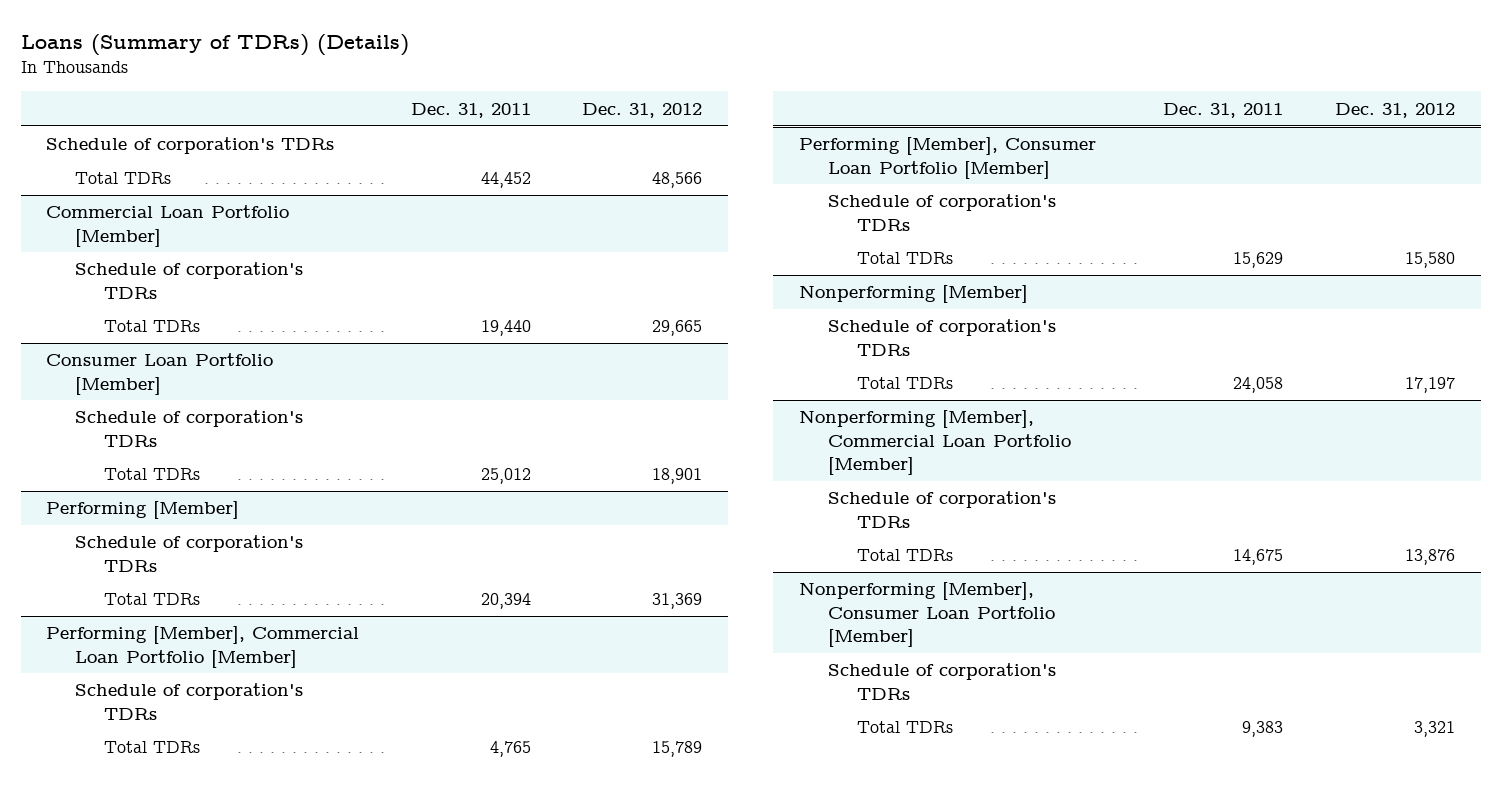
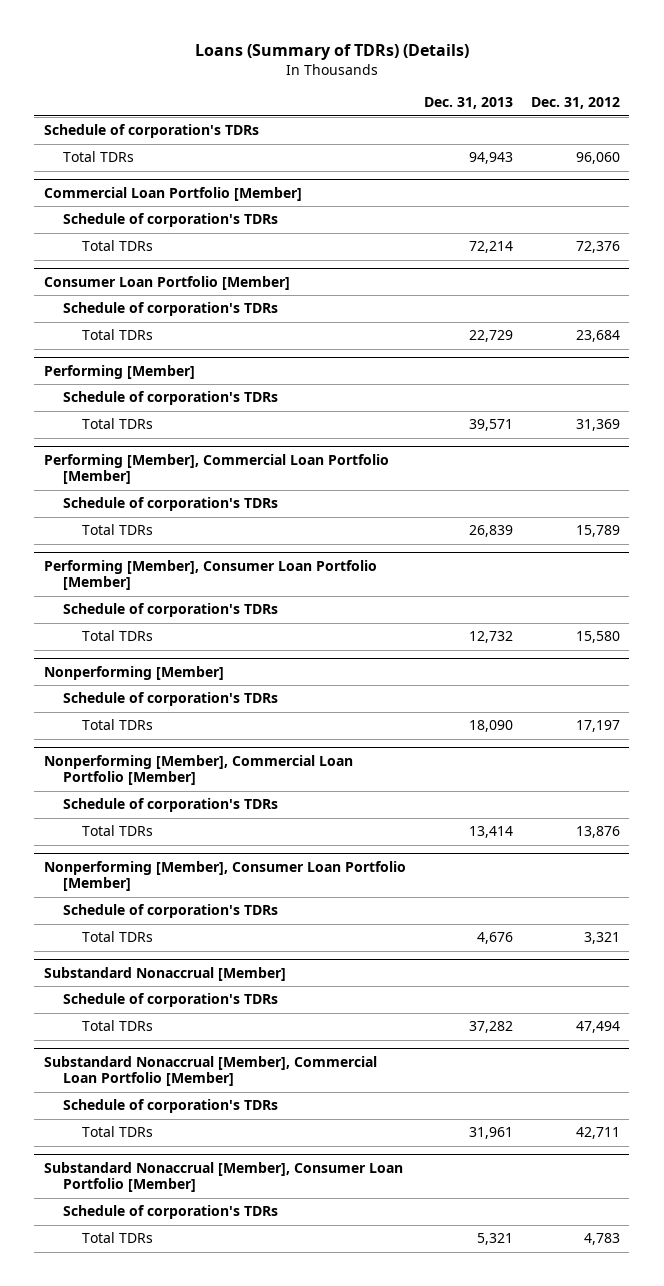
- | Dec. 31, 2011 | Dec. 31, 2012
+ | Dec. 31, 2013 | Dec. 31, 2012
- Total TDRs | 44,452 | 48,566
+ Total TDRs | 94,943 | 96,060
@ Commercial Loan Portfolio [Member]
- Total TDRs | 19,440 | 29,665
+ Total TDRs | 72,214 | 72,376
@ Consumer Loan Portfolio [Member]
- Total TDRs | 25,012 | 18,901
+ Total TDRs | 22,729 | 23,684
+ Substandard Nonaccrual [Member]
+ Schedule of corporation's TDRs
+ Total TDRs | 37,282 | 47,494
+ Substandard Nonaccrual [Member], Commercial Loan Portfolio [Member]
+ Schedule of corporation's TDRs
+ Total TDRs | 31,961 | 42,711
+ Substandard Nonaccrual [Member], Consumer Loan Portfolio [Member]
+ Schedule of corporation's TDRs
+ Total TDRs | 5,321 | 4,783

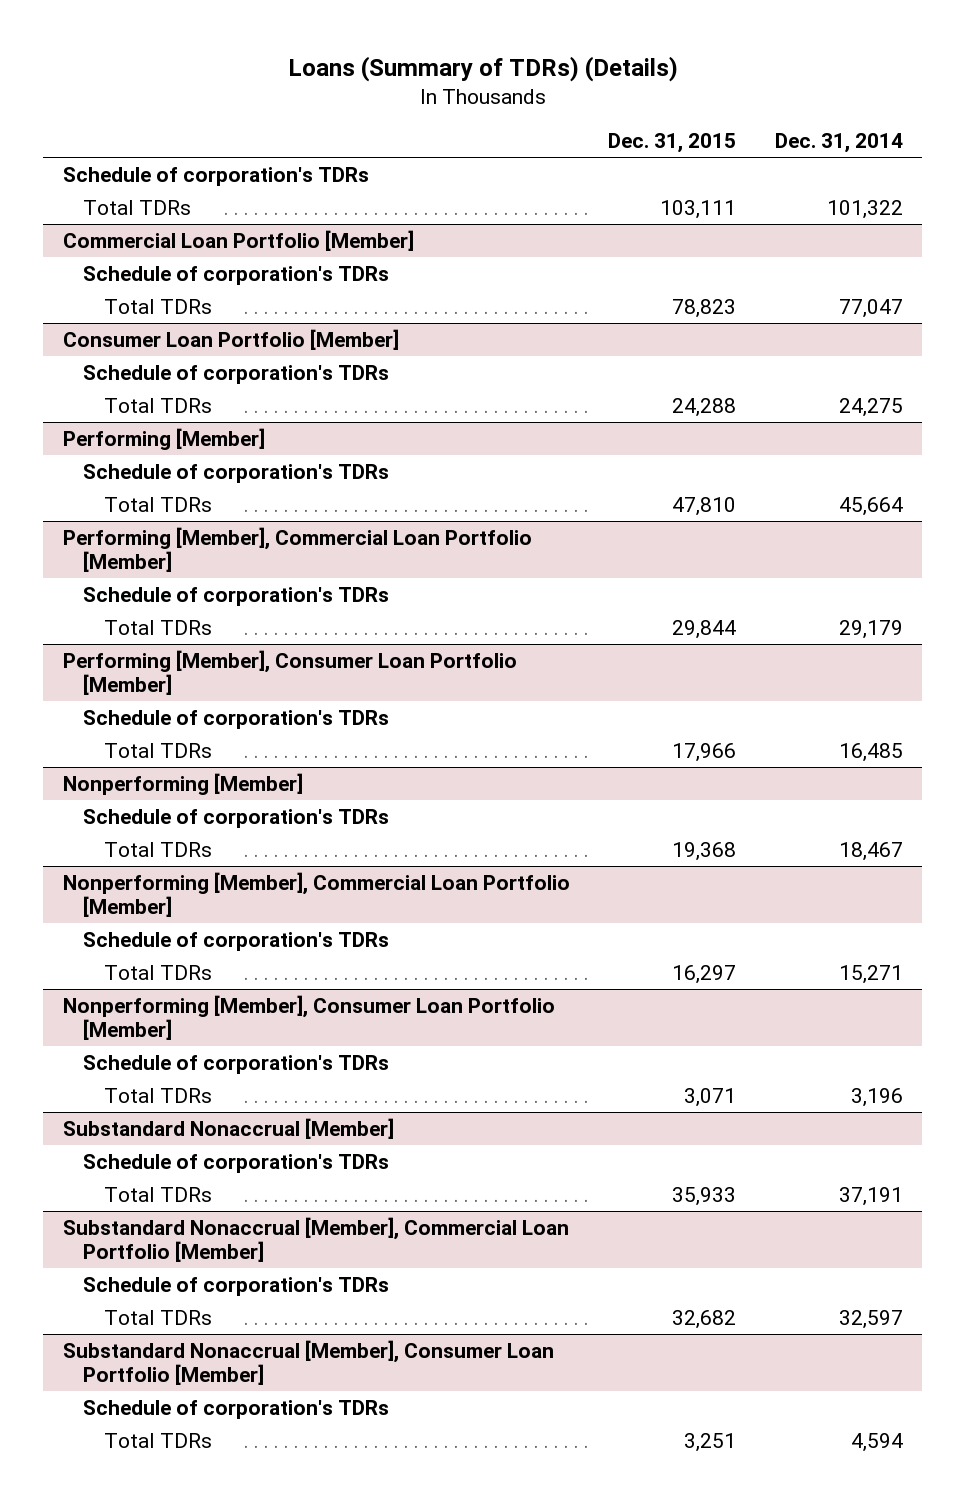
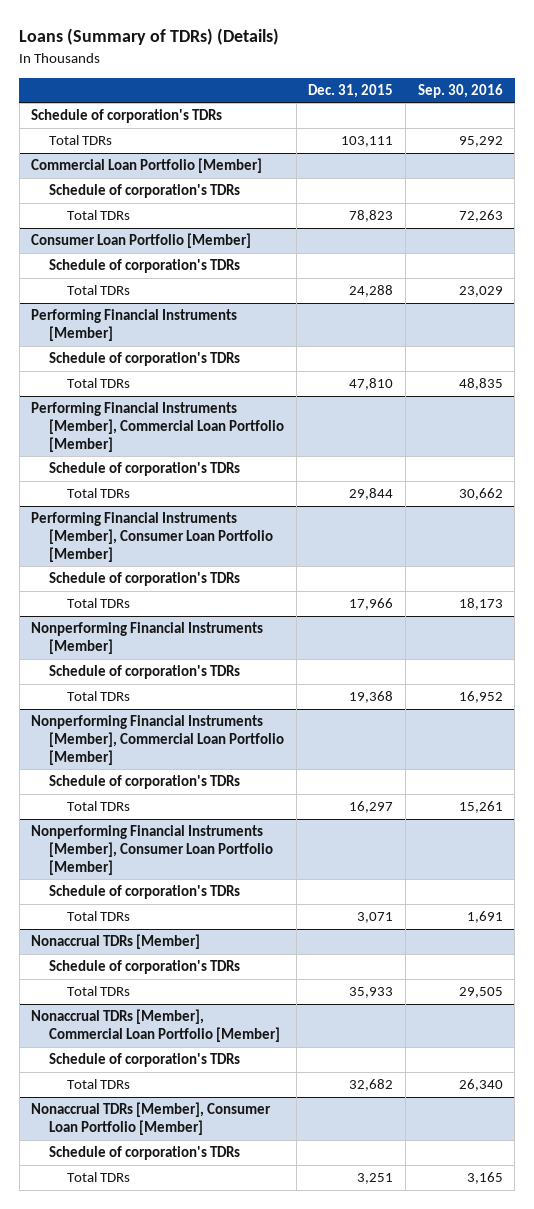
- | Dec. 31, 2015 | Dec. 31, 2014
+ | Dec. 31, 2015 | Sep. 30, 2016
- Performing [Member]
+ Performing Financial Instruments [Member]
- Performing [Member], Commercial Loan Portfolio [Member]
+ Performing Financial Instruments [Member], Commercial Loan Portfolio [Member]
- Performing [Member], Consumer Loan Portfolio [Member]
+ Performing Financial Instruments [Member], Consumer Loan Portfolio [Member]
- Nonperforming [Member]
+ Nonperforming Financial Instruments [Member]
- Nonperforming [Member], Commercial Loan Portfolio [Member]
+ Nonperforming Financial Instruments [Member], Commercial Loan Portfolio [Member]
- Nonperforming [Member], Consumer Loan Portfolio [Member]
+ Nonperforming Financial Instruments [Member], Consumer Loan Portfolio [Member]
- Substandard Nonaccrual [Member]
+ Nonaccrual TDRs [Member]
- Substandard Nonaccrual [Member], Commercial Loan Portfolio [Member]
+ Nonaccrual TDRs [Member], Commercial Loan Portfolio [Member]
- Substandard Nonaccrual [Member], Consumer Loan Portfolio [Member]
+ Nonaccrual TDRs [Member], Consumer Loan Portfolio [Member]

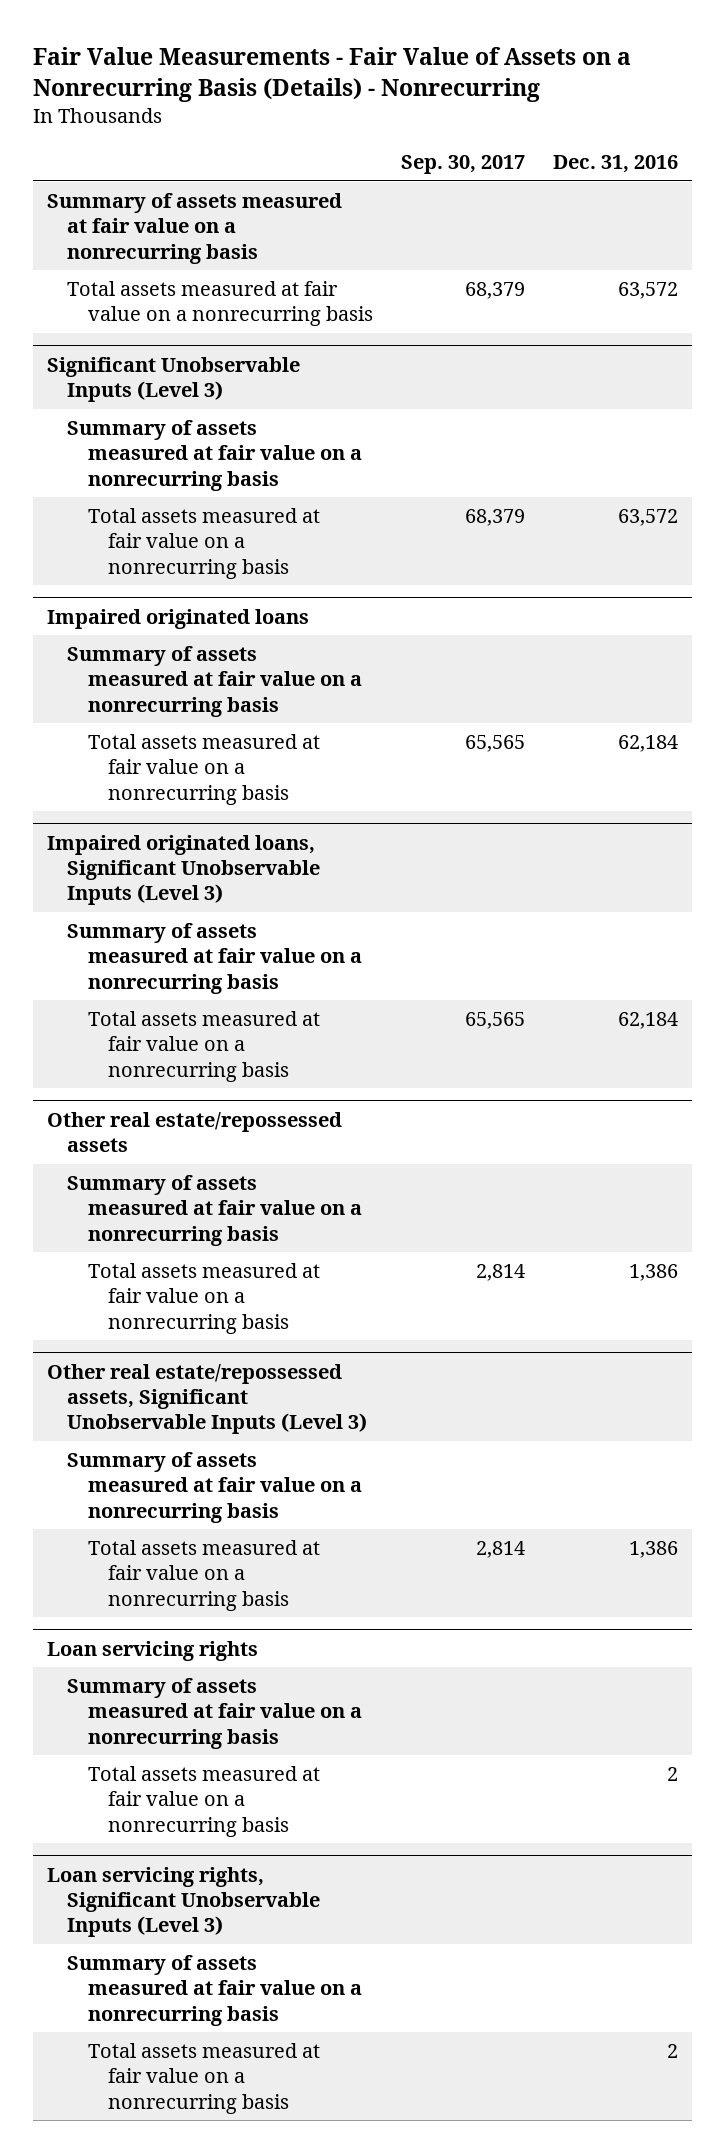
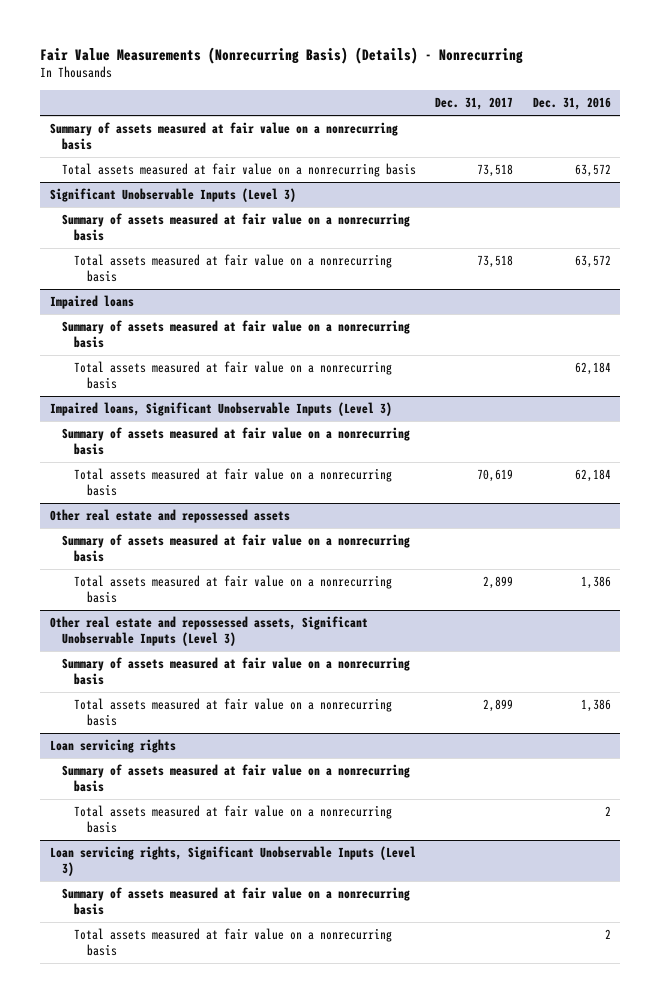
- Fair Value Measurements - Fair Value of Assets on a Nonrecurring Basis (Details) - Nonrecurring
+ Fair Value Measurements (Nonrecurring Basis) (Details) - Nonrecurring
- | Sep. 30, 2017 | Dec. 31, 2016
+ | Dec. 31, 2017 | Dec. 31, 2016
- Impaired originated loans
+ Impaired loans
- Impaired originated loans, Significant Unobservable Inputs (Level 3)
+ Impaired loans, Significant Unobservable Inputs (Level 3)
- Other real estate/repossessed assets
+ Other real estate and repossessed assets
- Other real estate/repossessed assets, Significant Unobservable Inputs (Level 3)
+ Other real estate and repossessed assets, Significant Unobservable Inputs (Level 3)

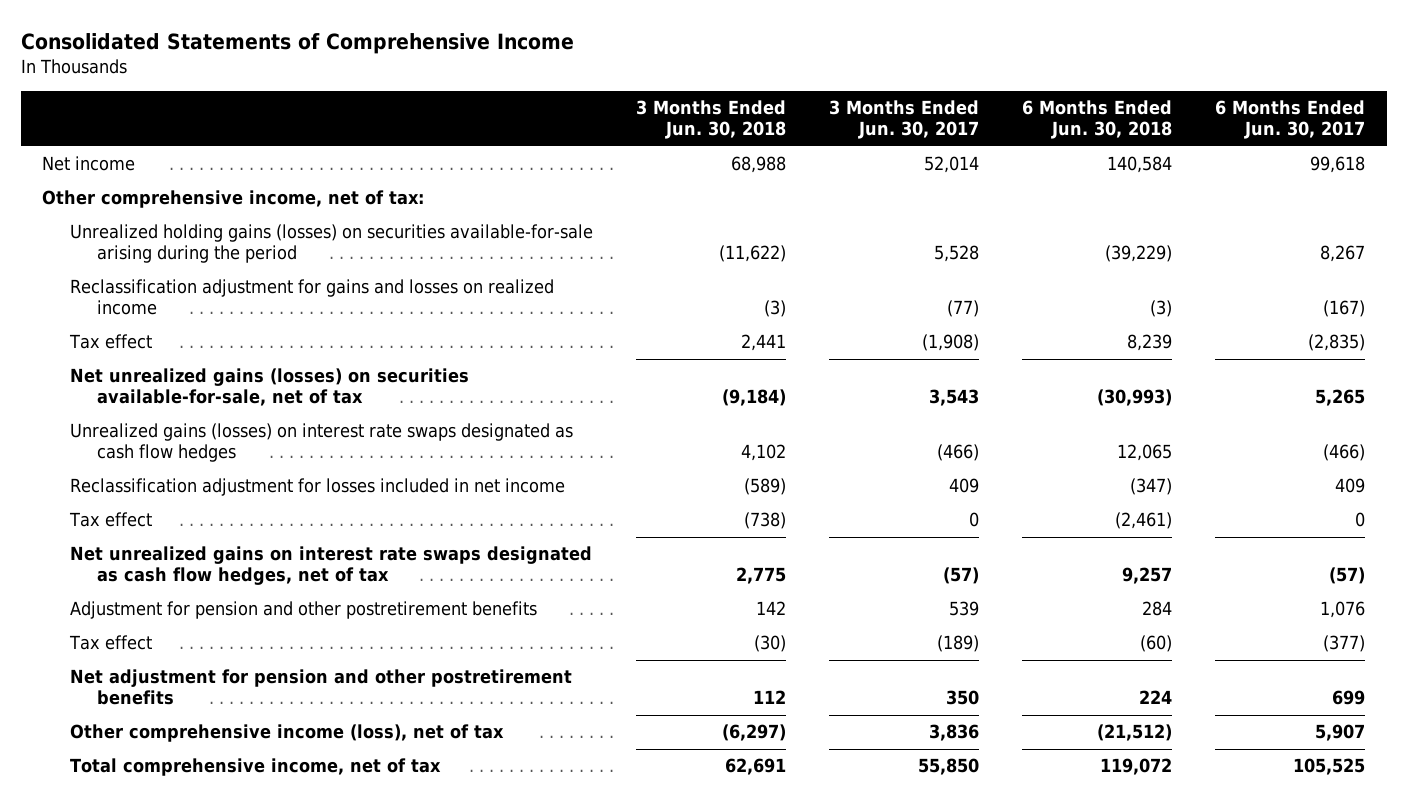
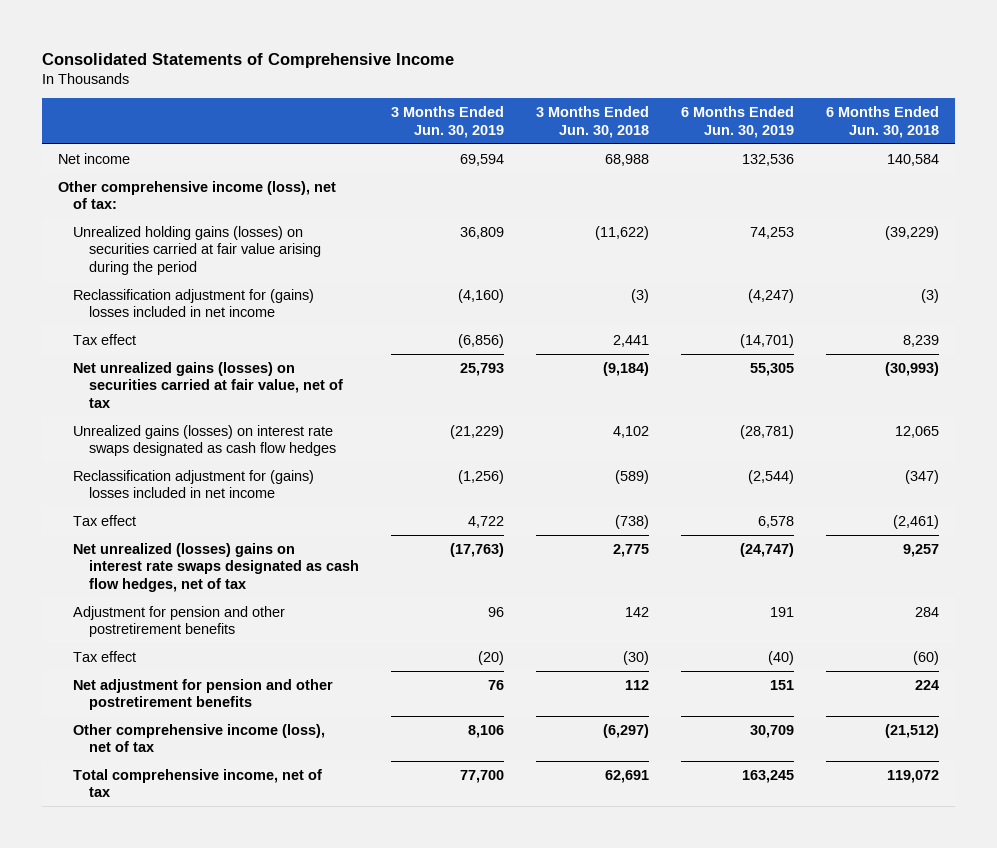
- | 3 Months Ended Jun. 30, 2018 | 3 Months Ended Jun. 30, 2017 | 6 Months Ended Jun. 30, 2018 | 6 Months Ended Jun. 30, 2017
+ | 3 Months Ended Jun. 30, 2019 | 3 Months Ended Jun. 30, 2018 | 6 Months Ended Jun. 30, 2019 | 6 Months Ended Jun. 30, 2018
- Other comprehensive income, net of tax:
- Unrealized holding gains (losses) on securities available-for-sale arising during the period | (11,622) | 5,528 | (39,229) | 8,267
- Reclassification adjustment for gains and losses on realized income | (3) | (77) | (3) | (167)
+ Other comprehensive income (loss), net of tax:
+ Unrealized holding gains (losses) on securities carried at fair value arising during the period | 36,809 | (11,622) | 74,253 | (39,229)
+ Reclassification adjustment for (gains) losses included in net income | (4,160) | (3) | (4,247) | (3)
- Net unrealized gains (losses) on securities available-for-sale, net of tax | (9,184) | 3,543 | (30,993) | 5,265
+ Net unrealized gains (losses) on securities carried at fair value, net of tax | 25,793 | (9,184) | 55,305 | (30,993)
- Reclassification adjustment for losses included in net income | (589) | 409 | (347) | 409
+ Reclassification adjustment for (gains) losses included in net income | (1,256) | (589) | (2,544) | (347)
- Net unrealized gains on interest rate swaps designated as cash flow hedges, net of tax | 2,775 | (57) | 9,257 | (57)
+ Net unrealized (losses) gains on interest rate swaps designated as cash flow hedges, net of tax | (17,763) | 2,775 | (24,747) | 9,257

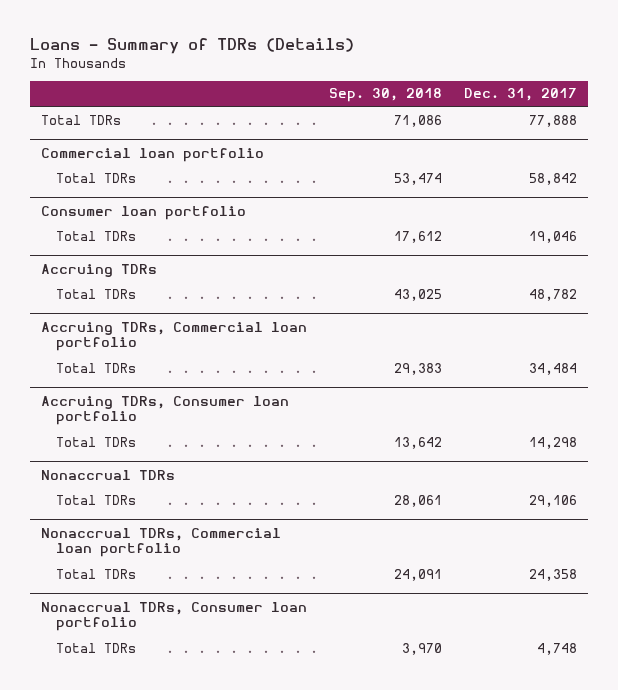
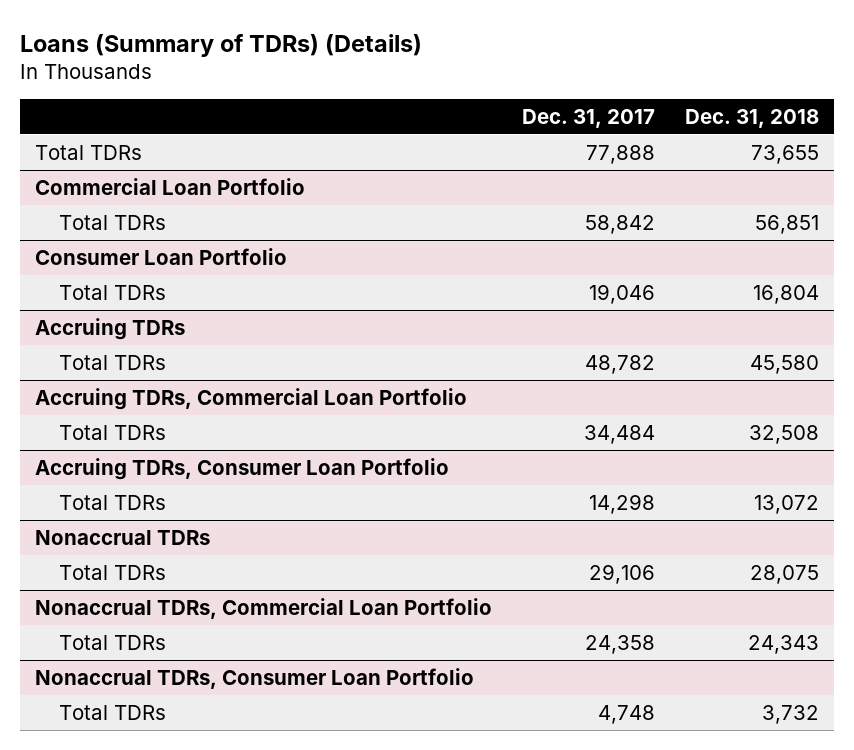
- Loans - Summary of TDRs (Details)
+ Loans (Summary of TDRs) (Details)
- | Sep. 30, 2018 | Dec. 31, 2017
+ | Dec. 31, 2017 | Dec. 31, 2018
- Commercial loan portfolio
+ Commercial Loan Portfolio
- Consumer loan portfolio
+ Consumer Loan Portfolio
- Accruing TDRs, Commercial loan portfolio
+ Accruing TDRs, Commercial Loan Portfolio
- Accruing TDRs, Consumer loan portfolio
+ Accruing TDRs, Consumer Loan Portfolio
- Nonaccrual TDRs, Commercial loan portfolio
+ Nonaccrual TDRs, Commercial Loan Portfolio
- Nonaccrual TDRs, Consumer loan portfolio
+ Nonaccrual TDRs, Consumer Loan Portfolio

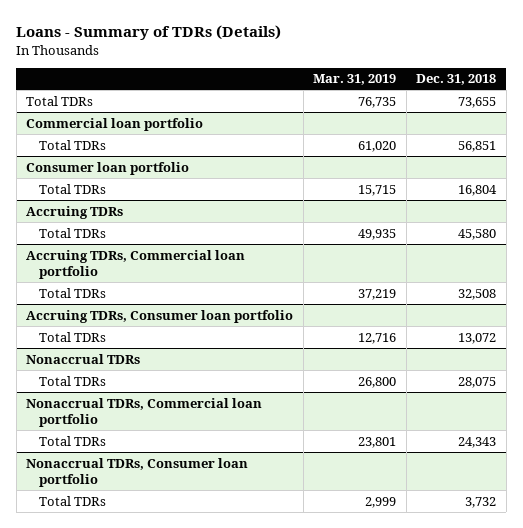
- Loans (Summary of TDRs) (Details)
+ Loans - Summary of TDRs (Details)
- | Dec. 31, 2017 | Dec. 31, 2018
+ | Mar. 31, 2019 | Dec. 31, 2018
- Commercial Loan Portfolio
+ Commercial loan portfolio
- Consumer Loan Portfolio
+ Consumer loan portfolio
- Accruing TDRs, Commercial Loan Portfolio
+ Accruing TDRs, Commercial loan portfolio
- Accruing TDRs, Consumer Loan Portfolio
+ Accruing TDRs, Consumer loan portfolio
- Nonaccrual TDRs, Commercial Loan Portfolio
+ Nonaccrual TDRs, Commercial loan portfolio
- Nonaccrual TDRs, Consumer Loan Portfolio
+ Nonaccrual TDRs, Consumer loan portfolio

